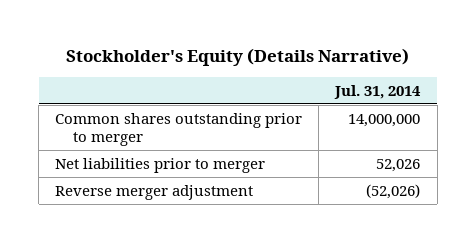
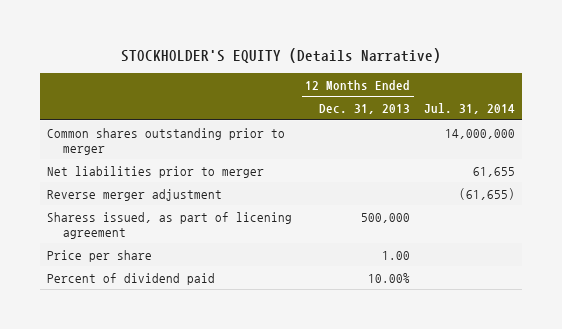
- Stockholder's Equity (Details Narrative)
+ STOCKHOLDER'S EQUITY (Details Narrative)
- | Jul. 31, 2014
+ | 12 Months Ended Dec. 31, 2013 | Jul. 31, 2014
- Net liabilities prior to merger | 52,026
- Reverse merger adjustment | (52,026)
+ Net liabilities prior to merger | | 61,655
+ Reverse merger adjustment | | (61,655)
+ Sharess issued, as part of licening agreement | 500,000 |
+ Price per share | 1.00 |
+ Percent of dividend paid | 10.00% |

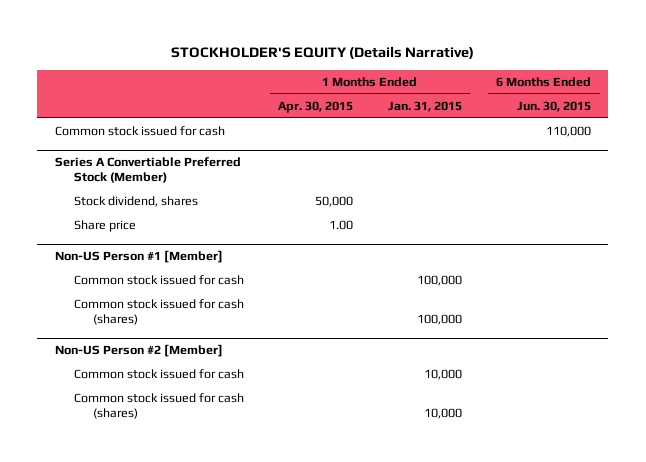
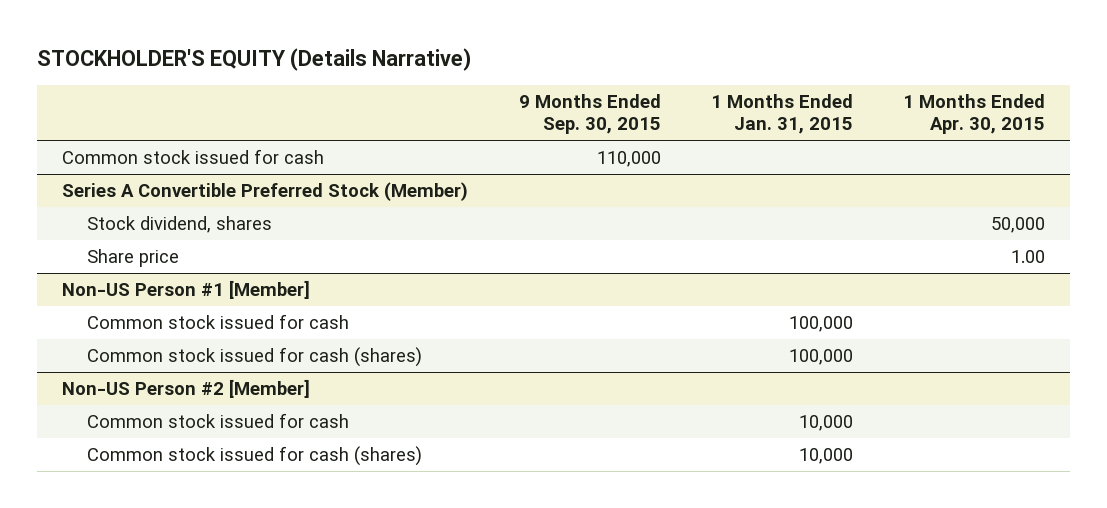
- | 1 Months Ended Apr. 30, 2015 | 1 Months Ended Jan. 31, 2015 | 6 Months Ended Jun. 30, 2015
+ | 9 Months Ended Sep. 30, 2015 | 1 Months Ended Jan. 31, 2015 | 1 Months Ended Apr. 30, 2015
- Series A Convertiable Preferred Stock (Member)
+ Series A Convertible Preferred Stock (Member)

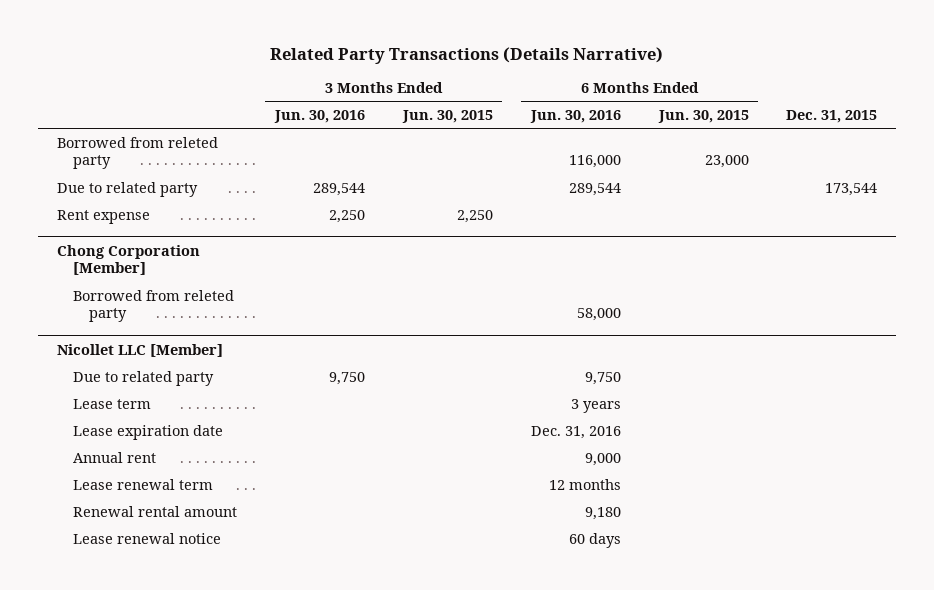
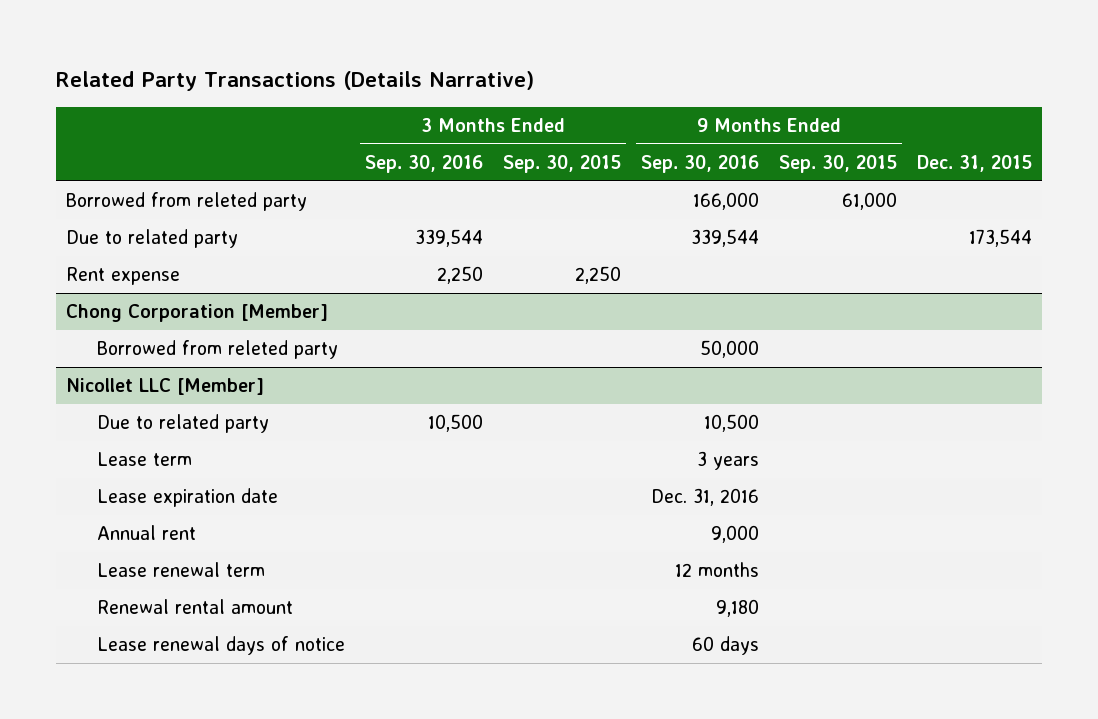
- | 3 Months Ended Jun. 30, 2016 | 3 Months Ended Jun. 30, 2015 | 6 Months Ended Jun. 30, 2016 | 6 Months Ended Jun. 30, 2015 | Dec. 31, 2015
+ | 3 Months Ended Sep. 30, 2016 | 3 Months Ended Sep. 30, 2015 | 9 Months Ended Sep. 30, 2016 | 9 Months Ended Sep. 30, 2015 | Dec. 31, 2015
@ Nicollet LLC [Member]
- Lease renewal notice | | | 60 days | |
+ Lease renewal days of notice | | | 60 days | |

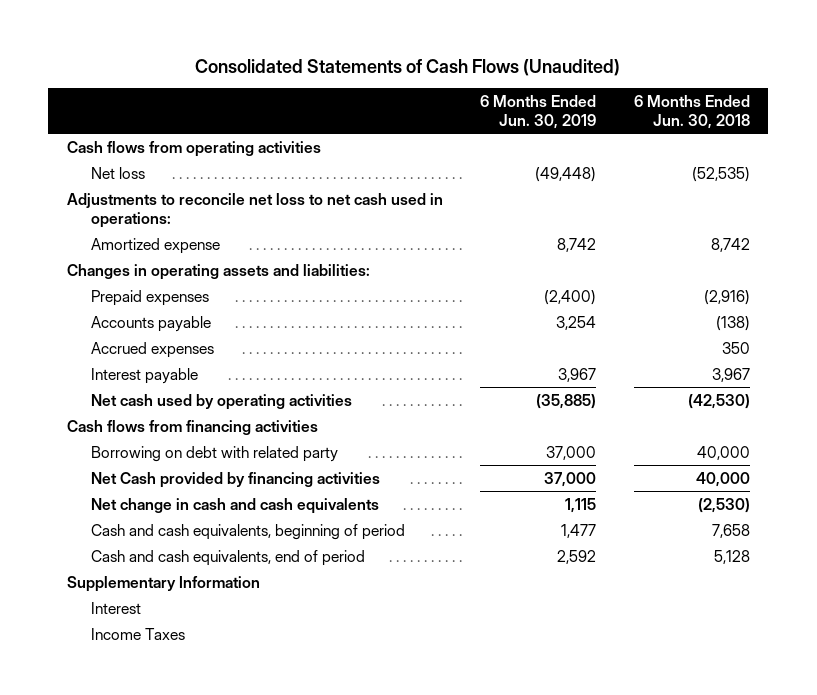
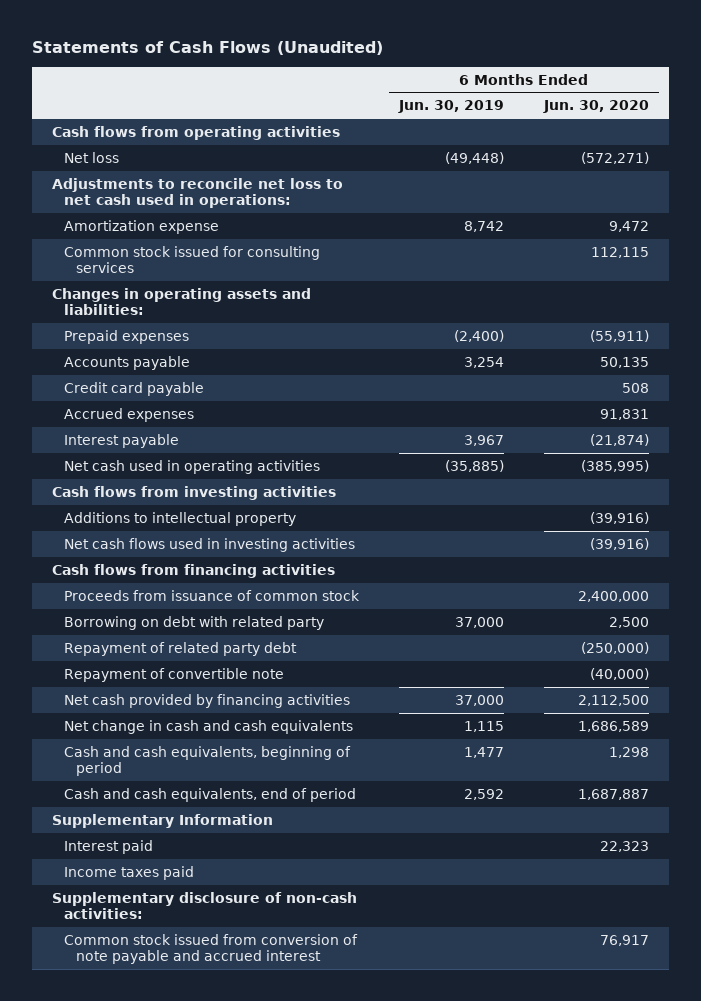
- Consolidated Statements of Cash Flows (Unaudited)
+ Statements of Cash Flows (Unaudited)
- | 6 Months Ended Jun. 30, 2019 | 6 Months Ended Jun. 30, 2018
+ | 6 Months Ended Jun. 30, 2019 | 6 Months Ended Jun. 30, 2020
- Amortized expense | 8,742 | 8,742
+ Amortization expense | 8,742 | 9,472
+ Common stock issued for consulting services | | 112,115
+ Credit card payable | | 508
- Net cash used by operating activities | (35,885) | (42,530)
+ Net cash used in operating activities | (35,885) | (385,995)
+ Cash flows from investing activities
+ Additions to intellectual property | | (39,916)
+ Net cash flows used in investing activities | | (39,916)
+ Proceeds from issuance of common stock | | 2,400,000
- Net Cash provided by financing activities | 37,000 | 40,000
+ Repayment of related party debt | | (250,000)
+ Repayment of convertible note | | (40,000)
+ Net cash provided by financing activities | 37,000 | 2,112,500
- Interest
- Income Taxes
+ Interest paid | | 22,323
+ Income taxes paid
+ Supplementary disclosure of non-cash activities:
+ Common stock issued from conversion of note payable and accrued interest | | 76,917

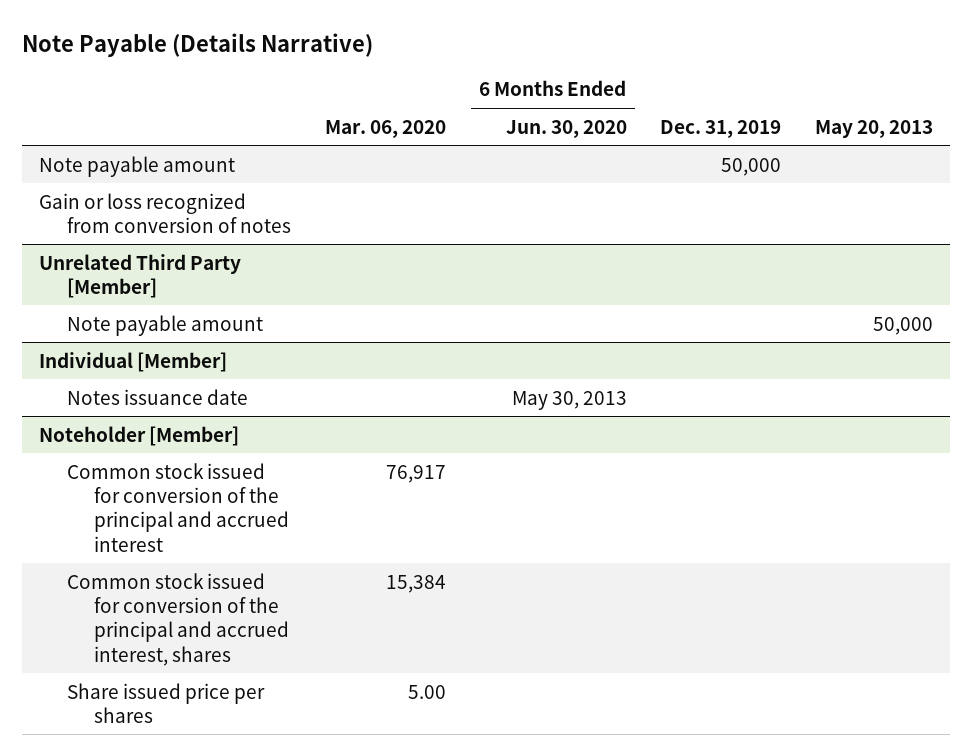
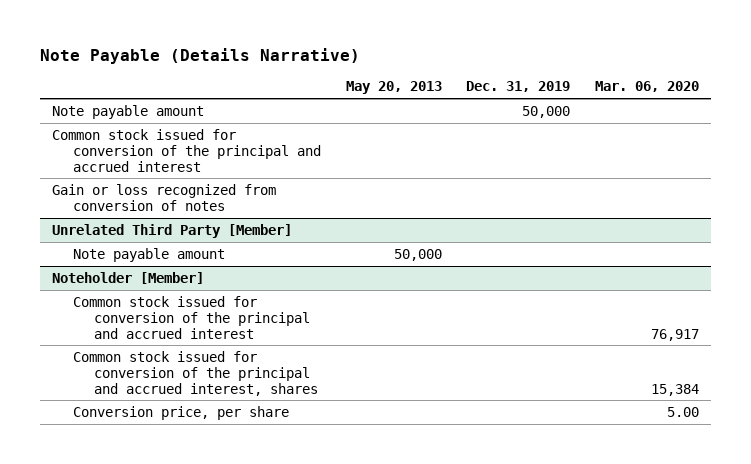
- | Mar. 06, 2020 | 6 Months Ended Jun. 30, 2020 | Dec. 31, 2019 | May 20, 2013
+ | May 20, 2013 | Dec. 31, 2019 | Mar. 06, 2020
+ Common stock issued for conversion of the principal and accrued interest
- Individual [Member]
- Notes issuance date | | May 30, 2013 | |
@ Noteholder [Member]
- Share issued price per shares | 5.00 | | |
+ Conversion price, per share | | | 5.00

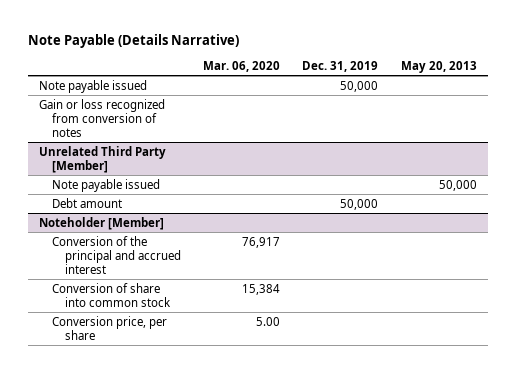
- | May 20, 2013 | Dec. 31, 2019 | Mar. 06, 2020
+ | Mar. 06, 2020 | Dec. 31, 2019 | May 20, 2013
- Note payable amount | | 50,000 |
- Common stock issued for conversion of the principal and accrued interest
+ Note payable issued | | 50,000 |
@ Unrelated Third Party [Member]
- Note payable amount | 50,000 | |
+ Note payable issued | | | 50,000
+ Debt amount | | 50,000 |
@ Noteholder [Member]
- Common stock issued for conversion of the principal and accrued interest | | | 76,917
- Common stock issued for conversion of the principal and accrued interest, shares | | | 15,384
+ Conversion of the principal and accrued interest | 76,917 | |
+ Conversion of share into common stock | 15,384 | |

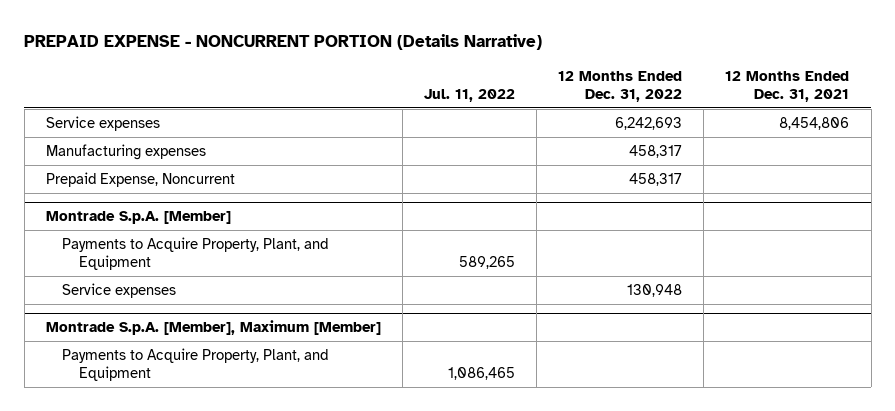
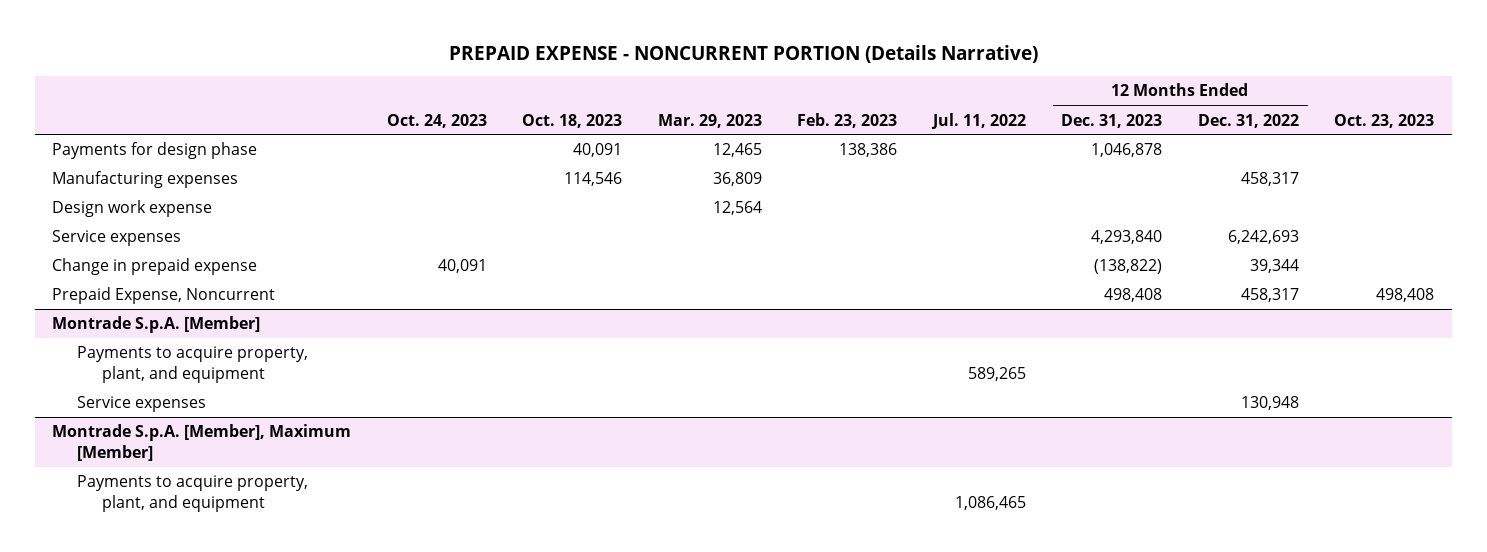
- | Jul. 11, 2022 | 12 Months Ended Dec. 31, 2022 | 12 Months Ended Dec. 31, 2021
+ | Oct. 24, 2023 | Oct. 18, 2023 | Mar. 29, 2023 | Feb. 23, 2023 | Jul. 11, 2022 | 12 Months Ended Dec. 31, 2023 | 12 Months Ended Dec. 31, 2022 | Oct. 23, 2023
+ Payments for design phase | | 40,091 | 12,465 | 138,386 | | 1,046,878 | |
+ Design work expense | | | 12,564 | | | | |
moved down: Service expenses | | | | | | 4,293,840 | 6,242,693 |
+ Change in prepaid expense | 40,091 | | | | | (138,822) | 39,344 |
@ Montrade S.p.A. [Member]
- Payments to Acquire Property, Plant, and Equipment | 589,265 | |
+ Payments to acquire property, plant, and equipment | | | | | 589,265 | | |
@ Montrade S.p.A. [Member], Maximum [Member]
- Payments to Acquire Property, Plant, and Equipment | 1,086,465 | |
+ Payments to acquire property, plant, and equipment | | | | | 1,086,465 | | |

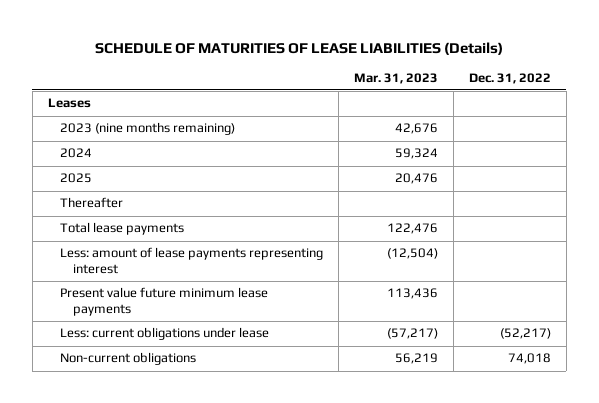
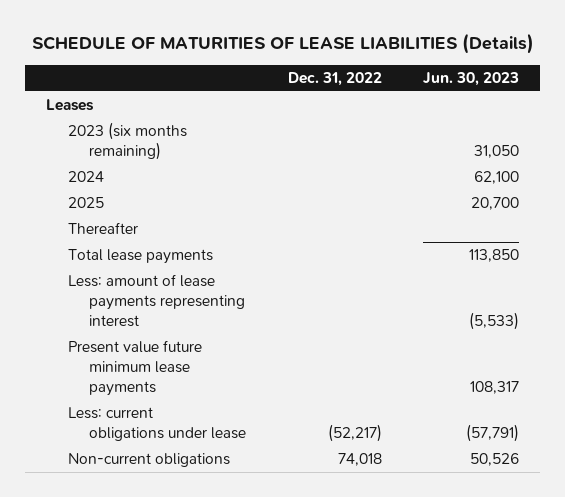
- | Mar. 31, 2023 | Dec. 31, 2022
+ | Dec. 31, 2022 | Jun. 30, 2023
- 2023 (nine months remaining) | 42,676 |
+ 2023 (six months remaining) | | 31,050

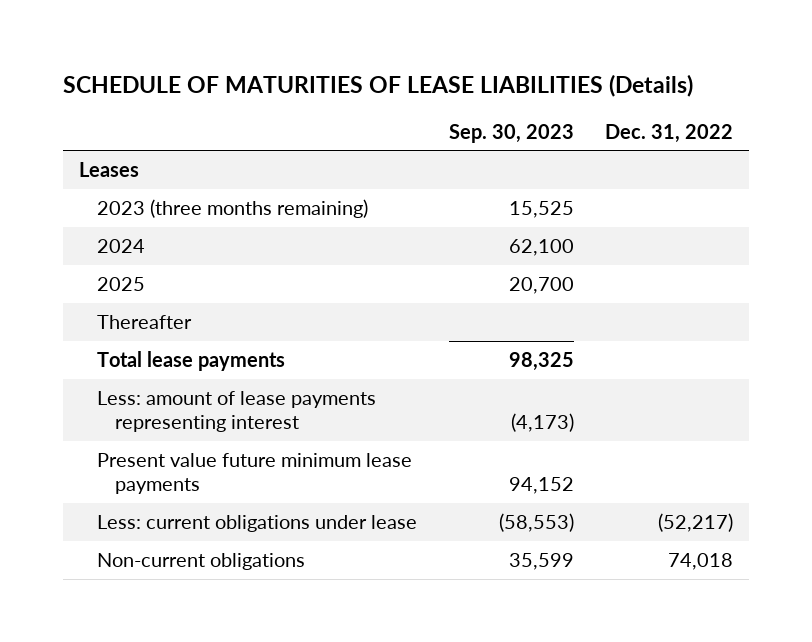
- | Dec. 31, 2022 | Jun. 30, 2023
+ | Sep. 30, 2023 | Dec. 31, 2022
- 2023 (six months remaining) | | 31,050
+ 2023 (three months remaining) | 15,525 |

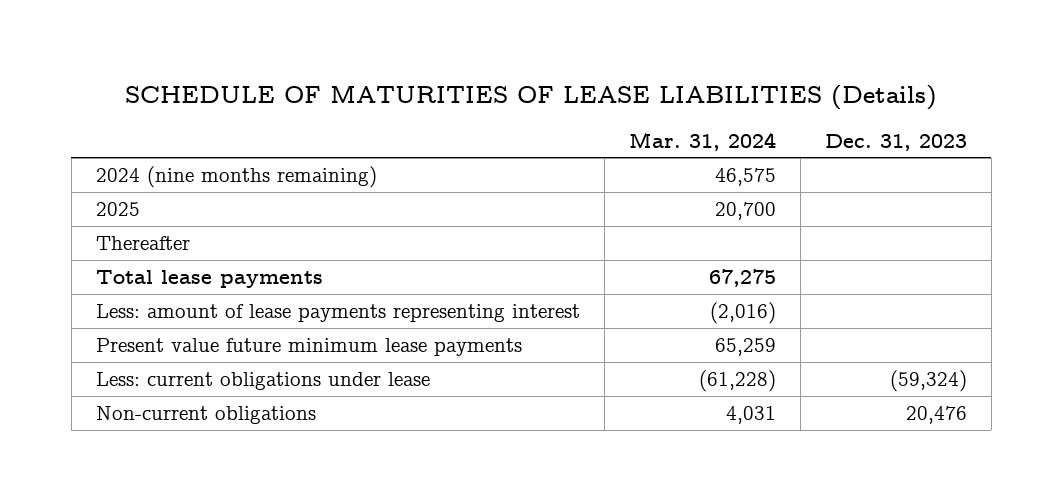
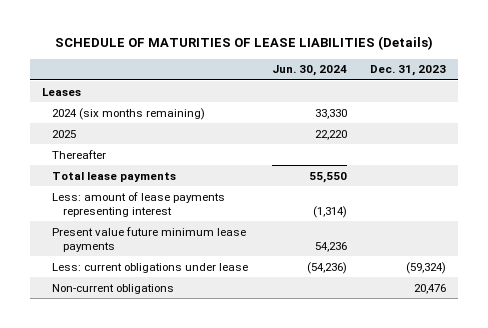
- | Mar. 31, 2024 | Dec. 31, 2023
+ | Jun. 30, 2024 | Dec. 31, 2023
- 2024 (nine months remaining) | 46,575 |
+ Leases
+ 2024 (six months remaining) | 33,330 |

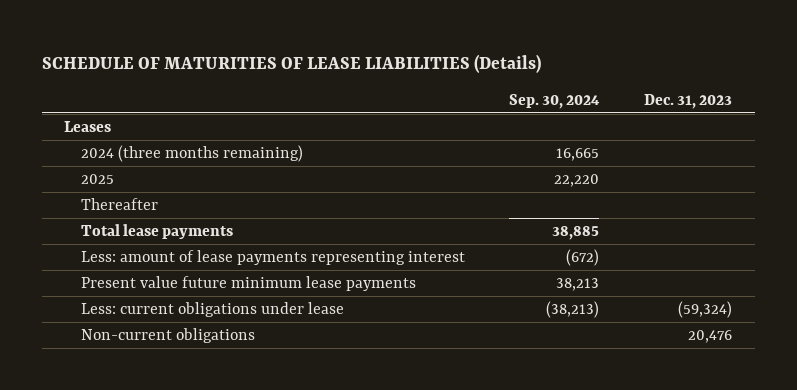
- | Jun. 30, 2024 | Dec. 31, 2023
+ | Sep. 30, 2024 | Dec. 31, 2023
- 2024 (six months remaining) | 33,330 |
+ 2024 (three months remaining) | 16,665 |

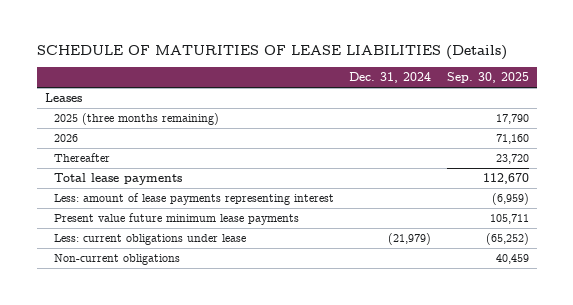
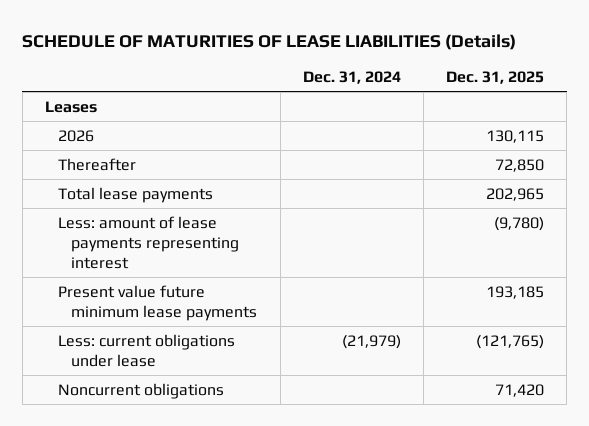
- | Dec. 31, 2024 | Sep. 30, 2025
+ | Dec. 31, 2024 | Dec. 31, 2025
- 2025 (three months remaining) | | 17,790
- Non-current obligations | | 40,459
+ Noncurrent obligations | | 71,420

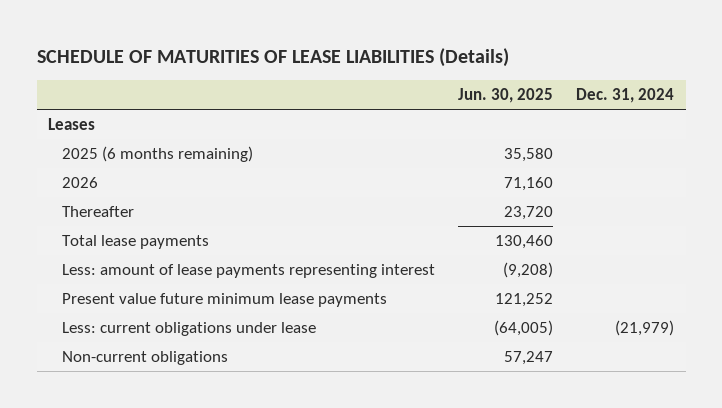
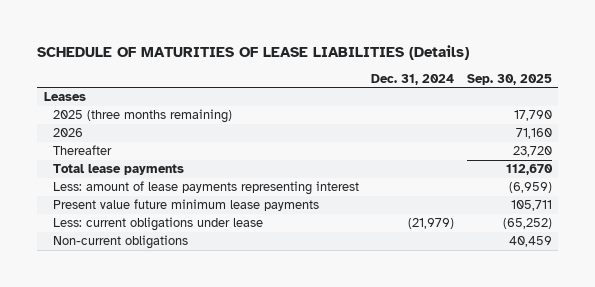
- | Jun. 30, 2025 | Dec. 31, 2024
+ | Dec. 31, 2024 | Sep. 30, 2025
- 2025 (6 months remaining) | 35,580 |
+ 2025 (three months remaining) | | 17,790

